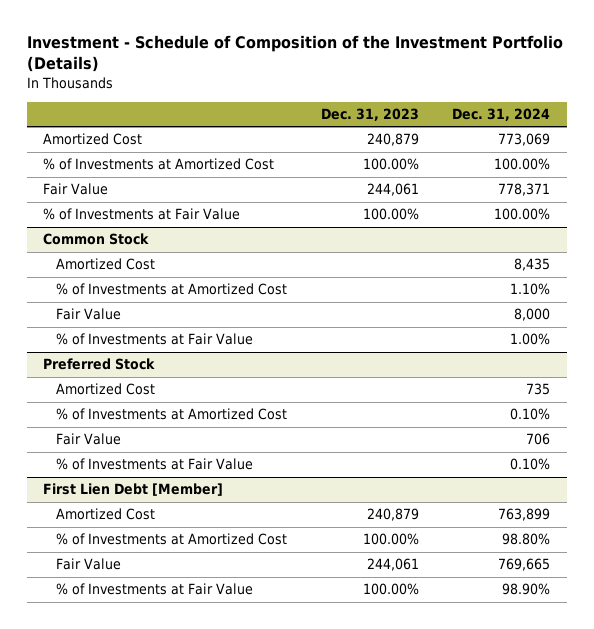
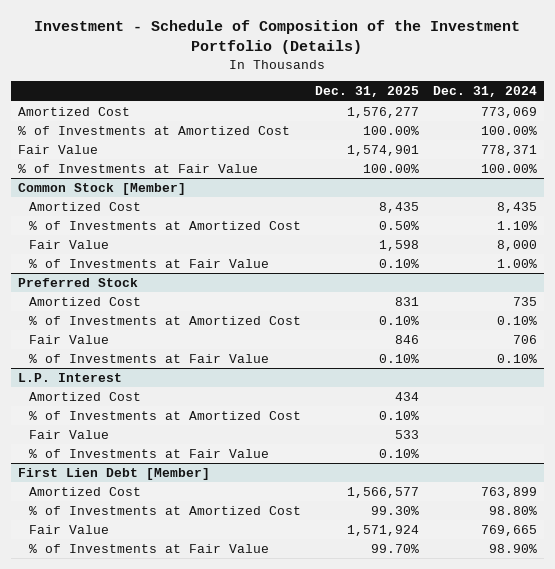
- | Dec. 31, 2023 | Dec. 31, 2024
+ | Dec. 31, 2025 | Dec. 31, 2024
- Common Stock
+ Common Stock [Member]
+ L.P. Interest
+ Amortized Cost | 434 |
+ % of Investments at Amortized Cost | 0.10% |
+ Fair Value | 533 |
+ % of Investments at Fair Value | 0.10% |

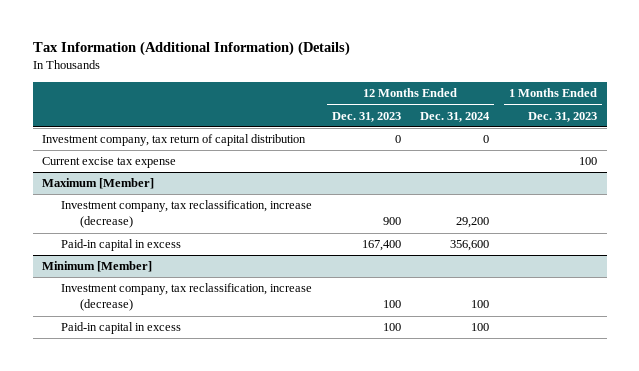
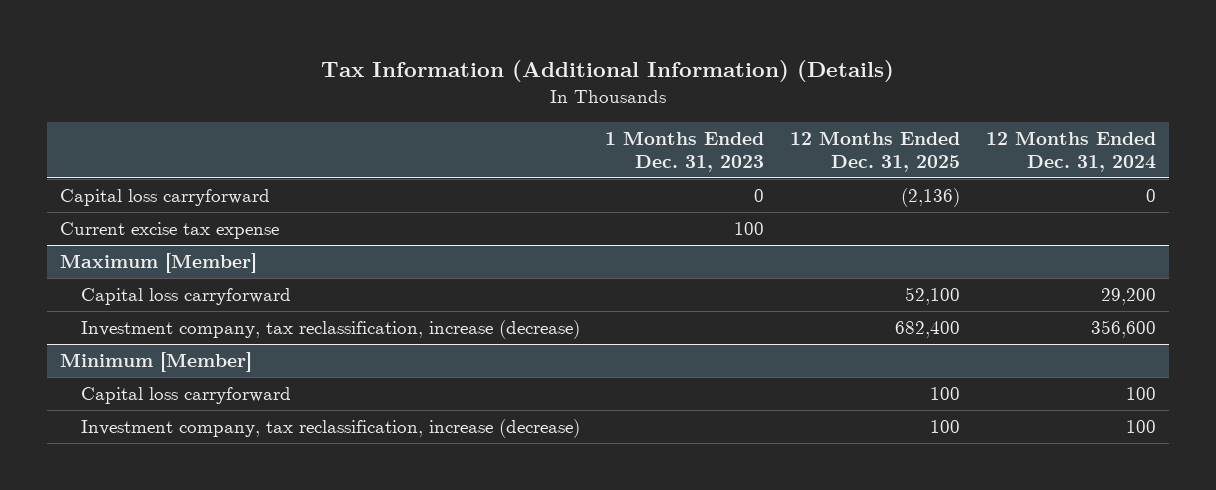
- | 12 Months Ended Dec. 31, 2023 | 12 Months Ended Dec. 31, 2024 | 1 Months Ended Dec. 31, 2023
+ | 1 Months Ended Dec. 31, 2023 | 12 Months Ended Dec. 31, 2025 | 12 Months Ended Dec. 31, 2024
- Investment company, tax return of capital distribution | 0 | 0 |
+ Capital loss carryforward | 0 | (2,136) | 0
@ Maximum [Member]
- Investment company, tax reclassification, increase (decrease) | 900 | 29,200 |
- Paid-in capital in excess | 167,400 | 356,600 |
+ Capital loss carryforward | | 52,100 | 29,200
+ Investment company, tax reclassification, increase (decrease) | | 682,400 | 356,600
@ Minimum [Member]
+ Capital loss carryforward | | 100 | 100
- Paid-in capital in excess | 100 | 100 |

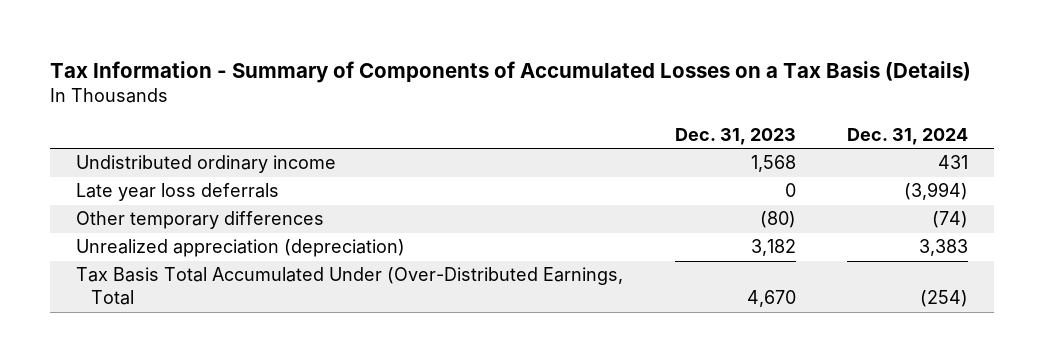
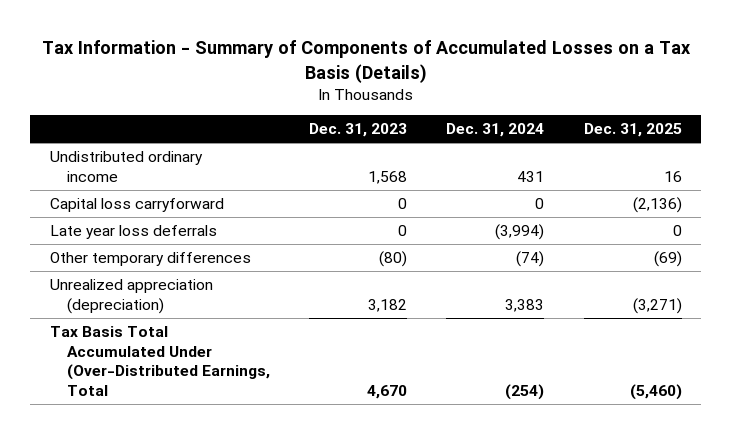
- | Dec. 31, 2023 | Dec. 31, 2024
+ | Dec. 31, 2023 | Dec. 31, 2024 | Dec. 31, 2025
+ Capital loss carryforward | 0 | 0 | (2,136)

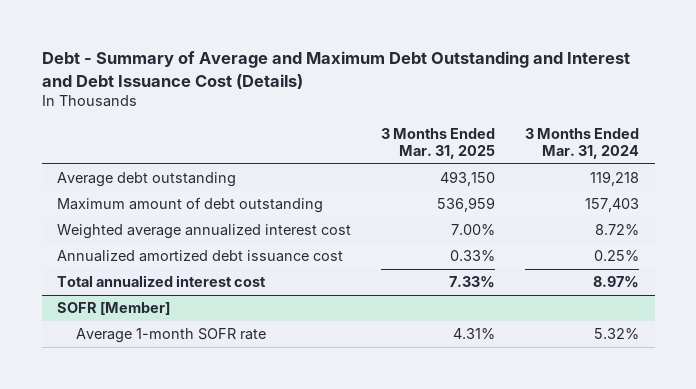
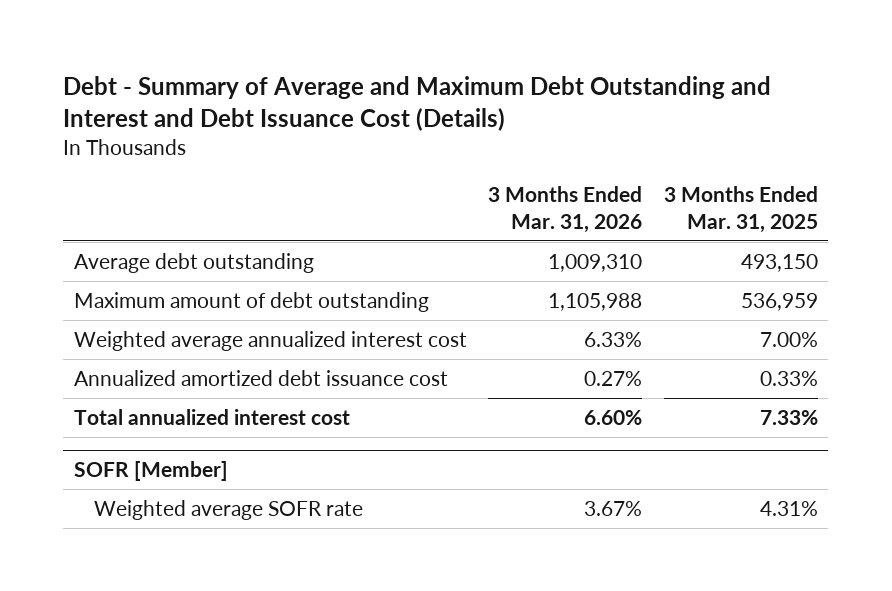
- | 3 Months Ended Mar. 31, 2025 | 3 Months Ended Mar. 31, 2024
+ | 3 Months Ended Mar. 31, 2026 | 3 Months Ended Mar. 31, 2025
@ SOFR [Member]
- Average 1-month SOFR rate | 4.31% | 5.32%
+ Weighted average SOFR rate | 3.67% | 4.31%

